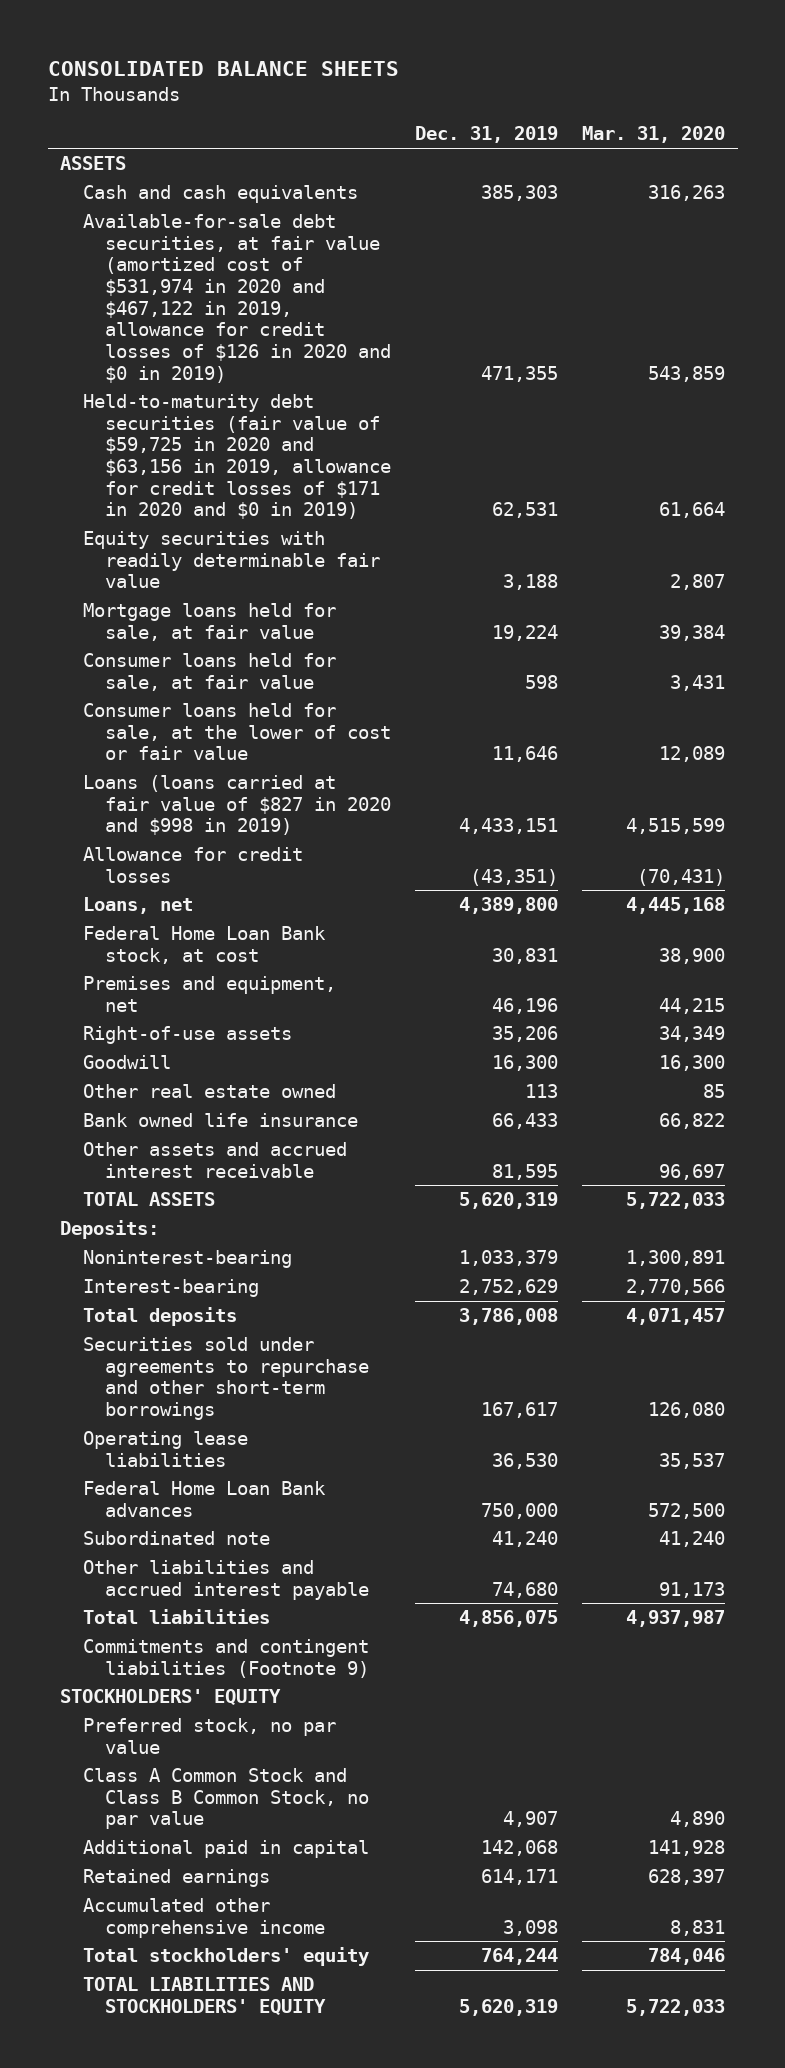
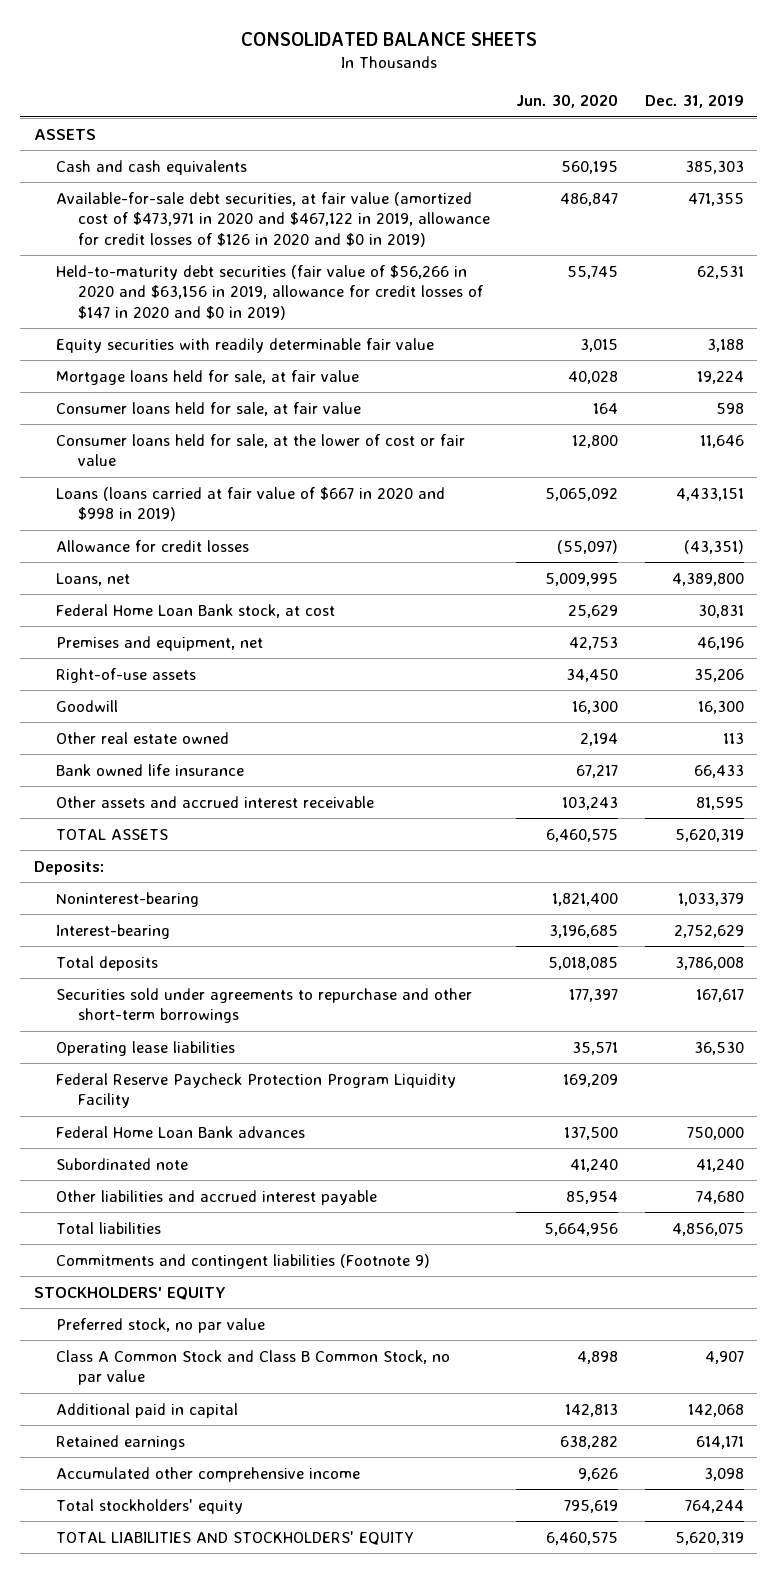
- | Dec. 31, 2019 | Mar. 31, 2020
+ | Jun. 30, 2020 | Dec. 31, 2019
- Available-for-sale debt securities, at fair value (amortized cost of $531,974 in 2020 and $467,122 in 2019, allowance for credit losses of $126 in 2020 and $0 in 2019) | 471,355 | 543,859
- Held-to-maturity debt securities (fair value of $59,725 in 2020 and $63,156 in 2019, allowance for credit losses of $171 in 2020 and $0 in 2019) | 62,531 | 61,664
+ Available-for-sale debt securities, at fair value (amortized cost of $473,971 in 2020 and $467,122 in 2019, allowance for credit losses of $126 in 2020 and $0 in 2019) | 486,847 | 471,355
+ Held-to-maturity debt securities (fair value of $56,266 in 2020 and $63,156 in 2019, allowance for credit losses of $147 in 2020 and $0 in 2019) | 55,745 | 62,531
- Loans (loans carried at fair value of $827 in 2020 and $998 in 2019) | 4,433,151 | 4,515,599
+ Loans (loans carried at fair value of $667 in 2020 and $998 in 2019) | 5,065,092 | 4,433,151
+ Federal Reserve Paycheck Protection Program Liquidity Facility | 169,209 |

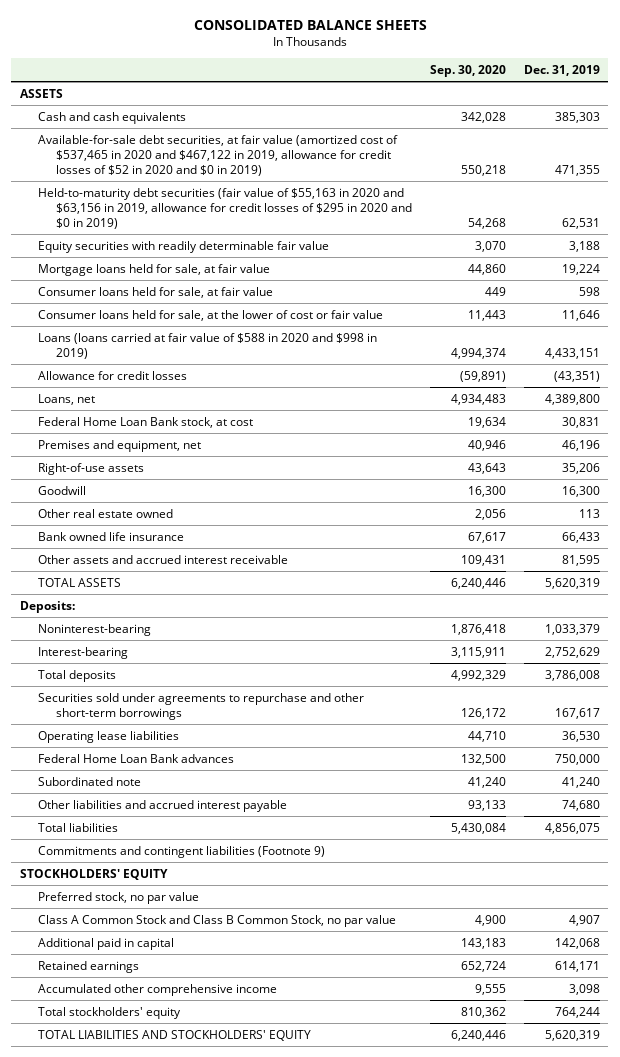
- | Jun. 30, 2020 | Dec. 31, 2019
+ | Sep. 30, 2020 | Dec. 31, 2019
- Available-for-sale debt securities, at fair value (amortized cost of $473,971 in 2020 and $467,122 in 2019, allowance for credit losses of $126 in 2020 and $0 in 2019) | 486,847 | 471,355
- Held-to-maturity debt securities (fair value of $56,266 in 2020 and $63,156 in 2019, allowance for credit losses of $147 in 2020 and $0 in 2019) | 55,745 | 62,531
+ Available-for-sale debt securities, at fair value (amortized cost of $537,465 in 2020 and $467,122 in 2019, allowance for credit losses of $52 in 2020 and $0 in 2019) | 550,218 | 471,355
+ Held-to-maturity debt securities (fair value of $55,163 in 2020 and $63,156 in 2019, allowance for credit losses of $295 in 2020 and $0 in 2019) | 54,268 | 62,531
- Loans (loans carried at fair value of $667 in 2020 and $998 in 2019) | 5,065,092 | 4,433,151
+ Loans (loans carried at fair value of $588 in 2020 and $998 in 2019) | 4,994,374 | 4,433,151
- Federal Reserve Paycheck Protection Program Liquidity Facility | 169,209 |

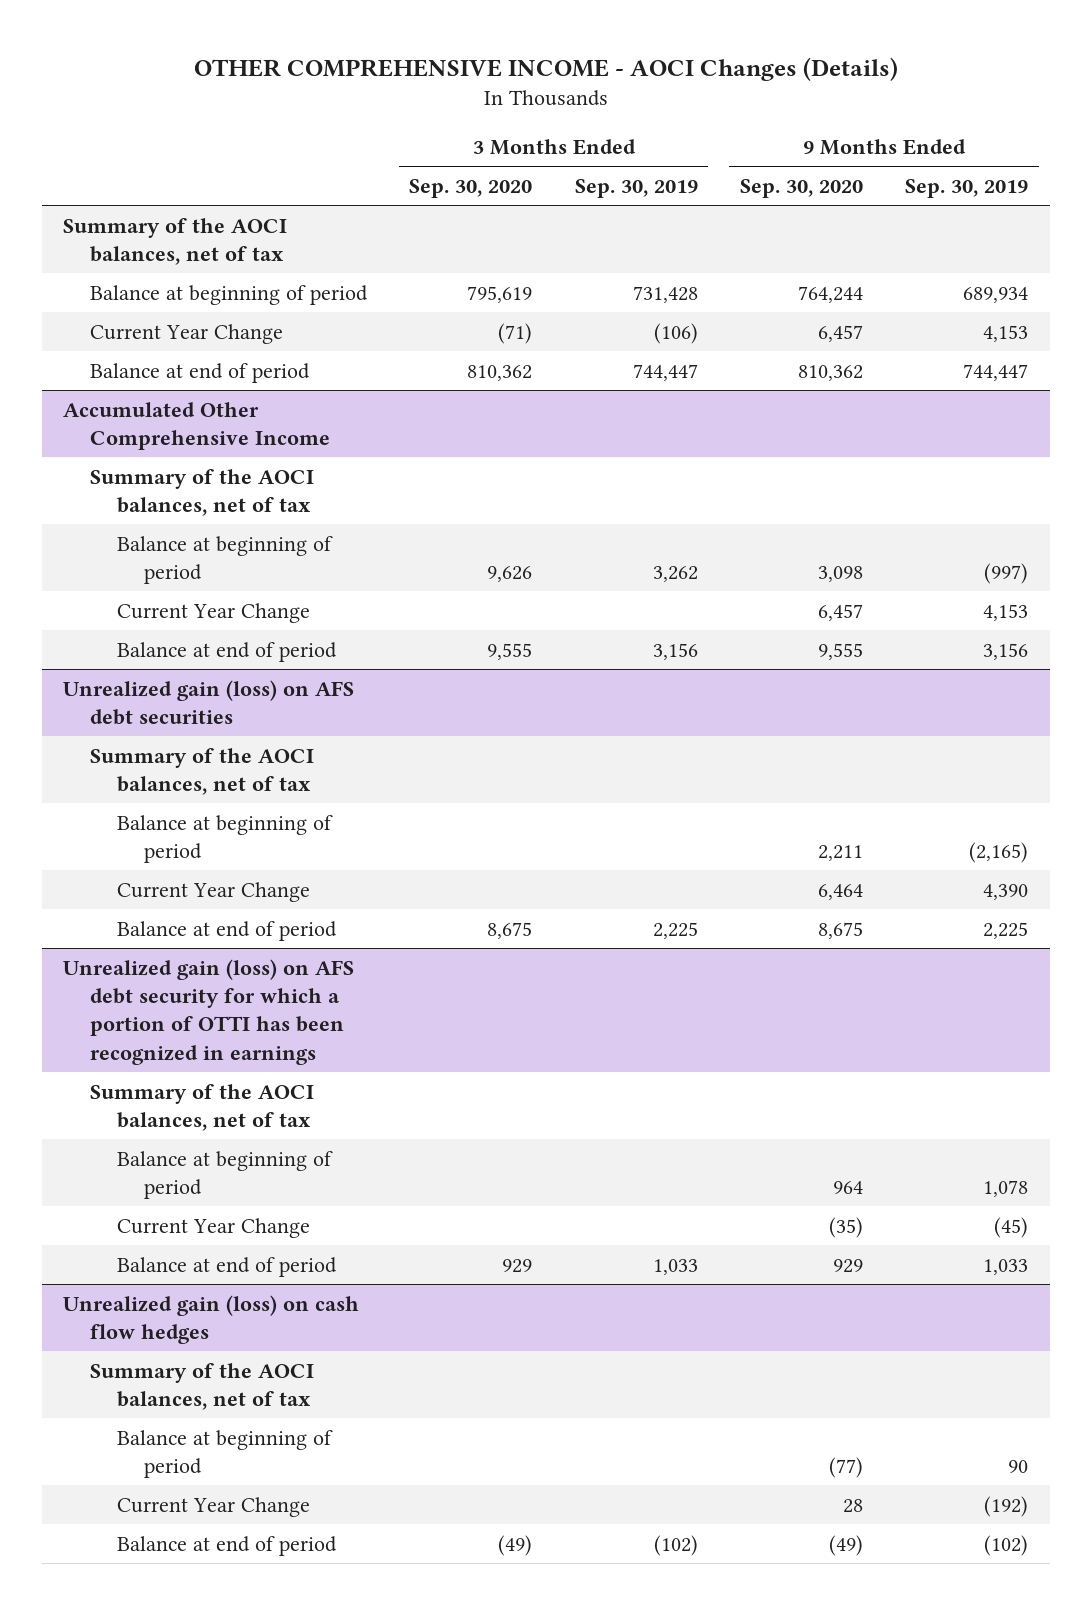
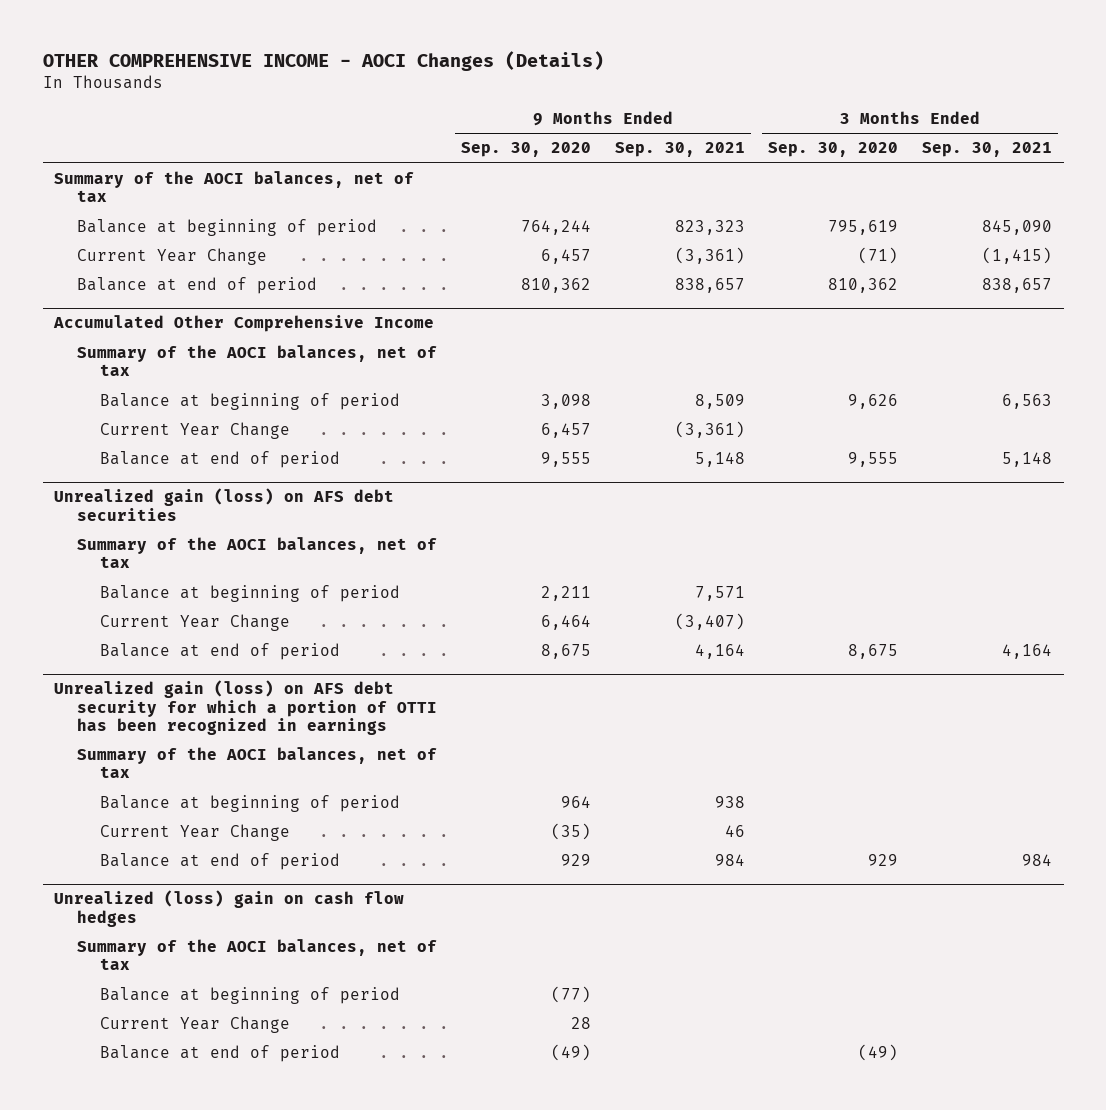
- | 3 Months Ended Sep. 30, 2020 | 3 Months Ended Sep. 30, 2019 | 9 Months Ended Sep. 30, 2020 | 9 Months Ended Sep. 30, 2019
+ | 9 Months Ended Sep. 30, 2020 | 9 Months Ended Sep. 30, 2021 | 3 Months Ended Sep. 30, 2020 | 3 Months Ended Sep. 30, 2021
- Unrealized gain (loss) on cash flow hedges
+ Unrealized (loss) gain on cash flow hedges

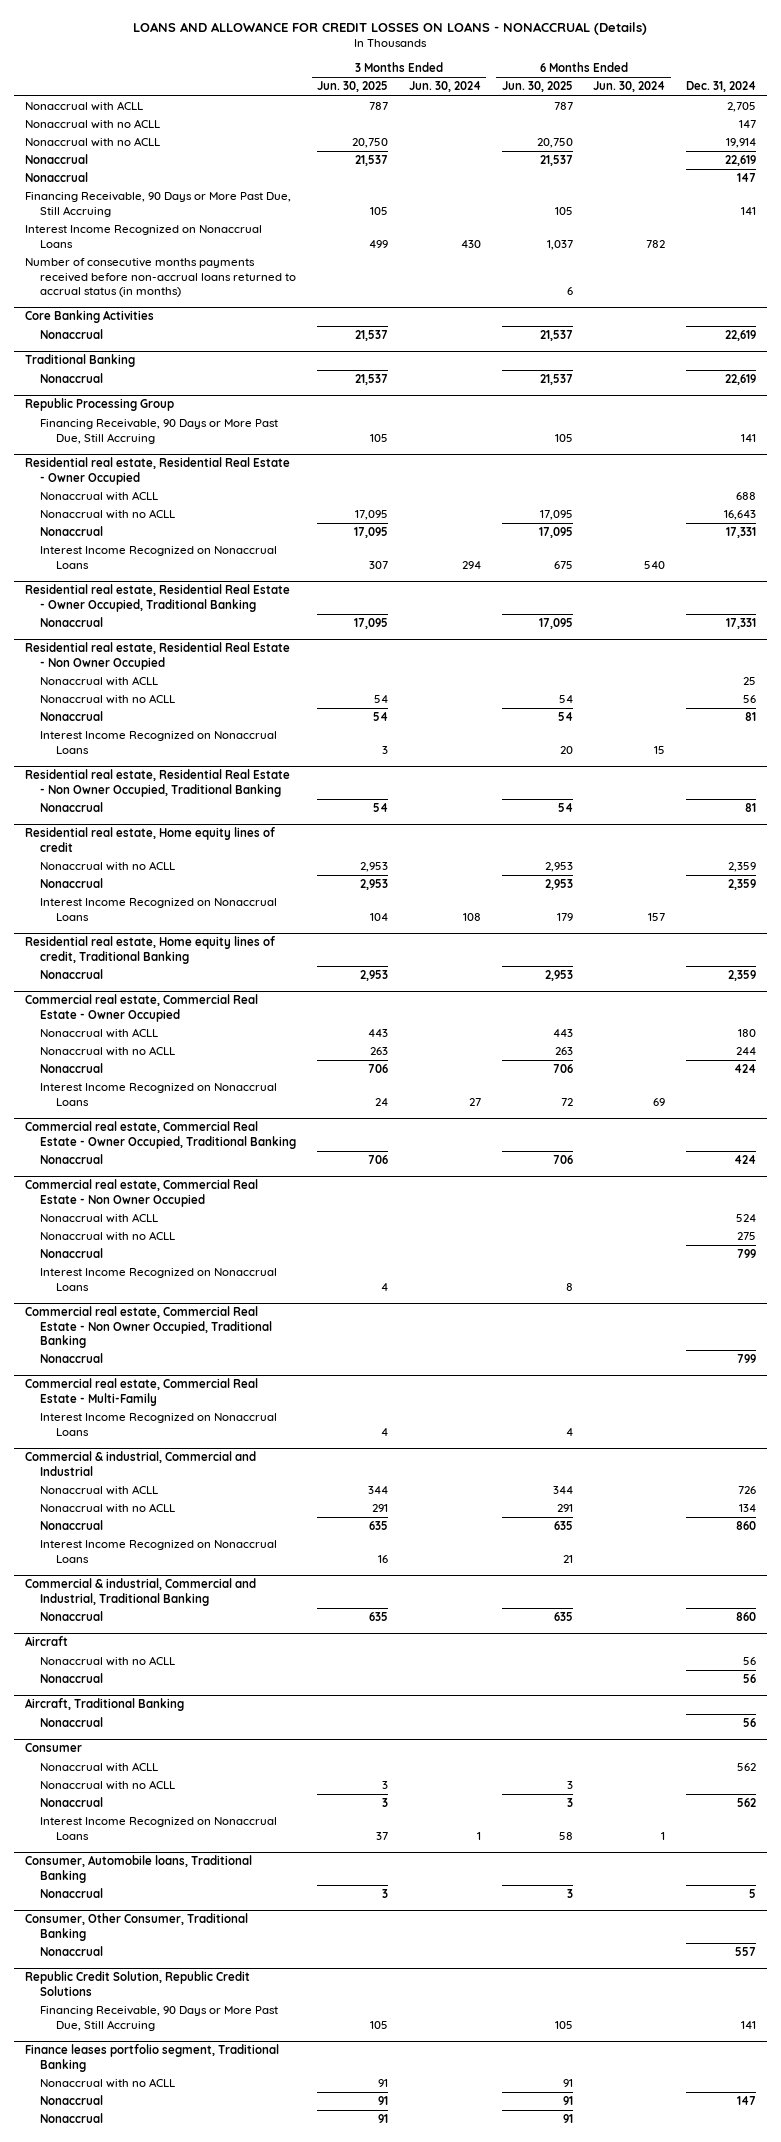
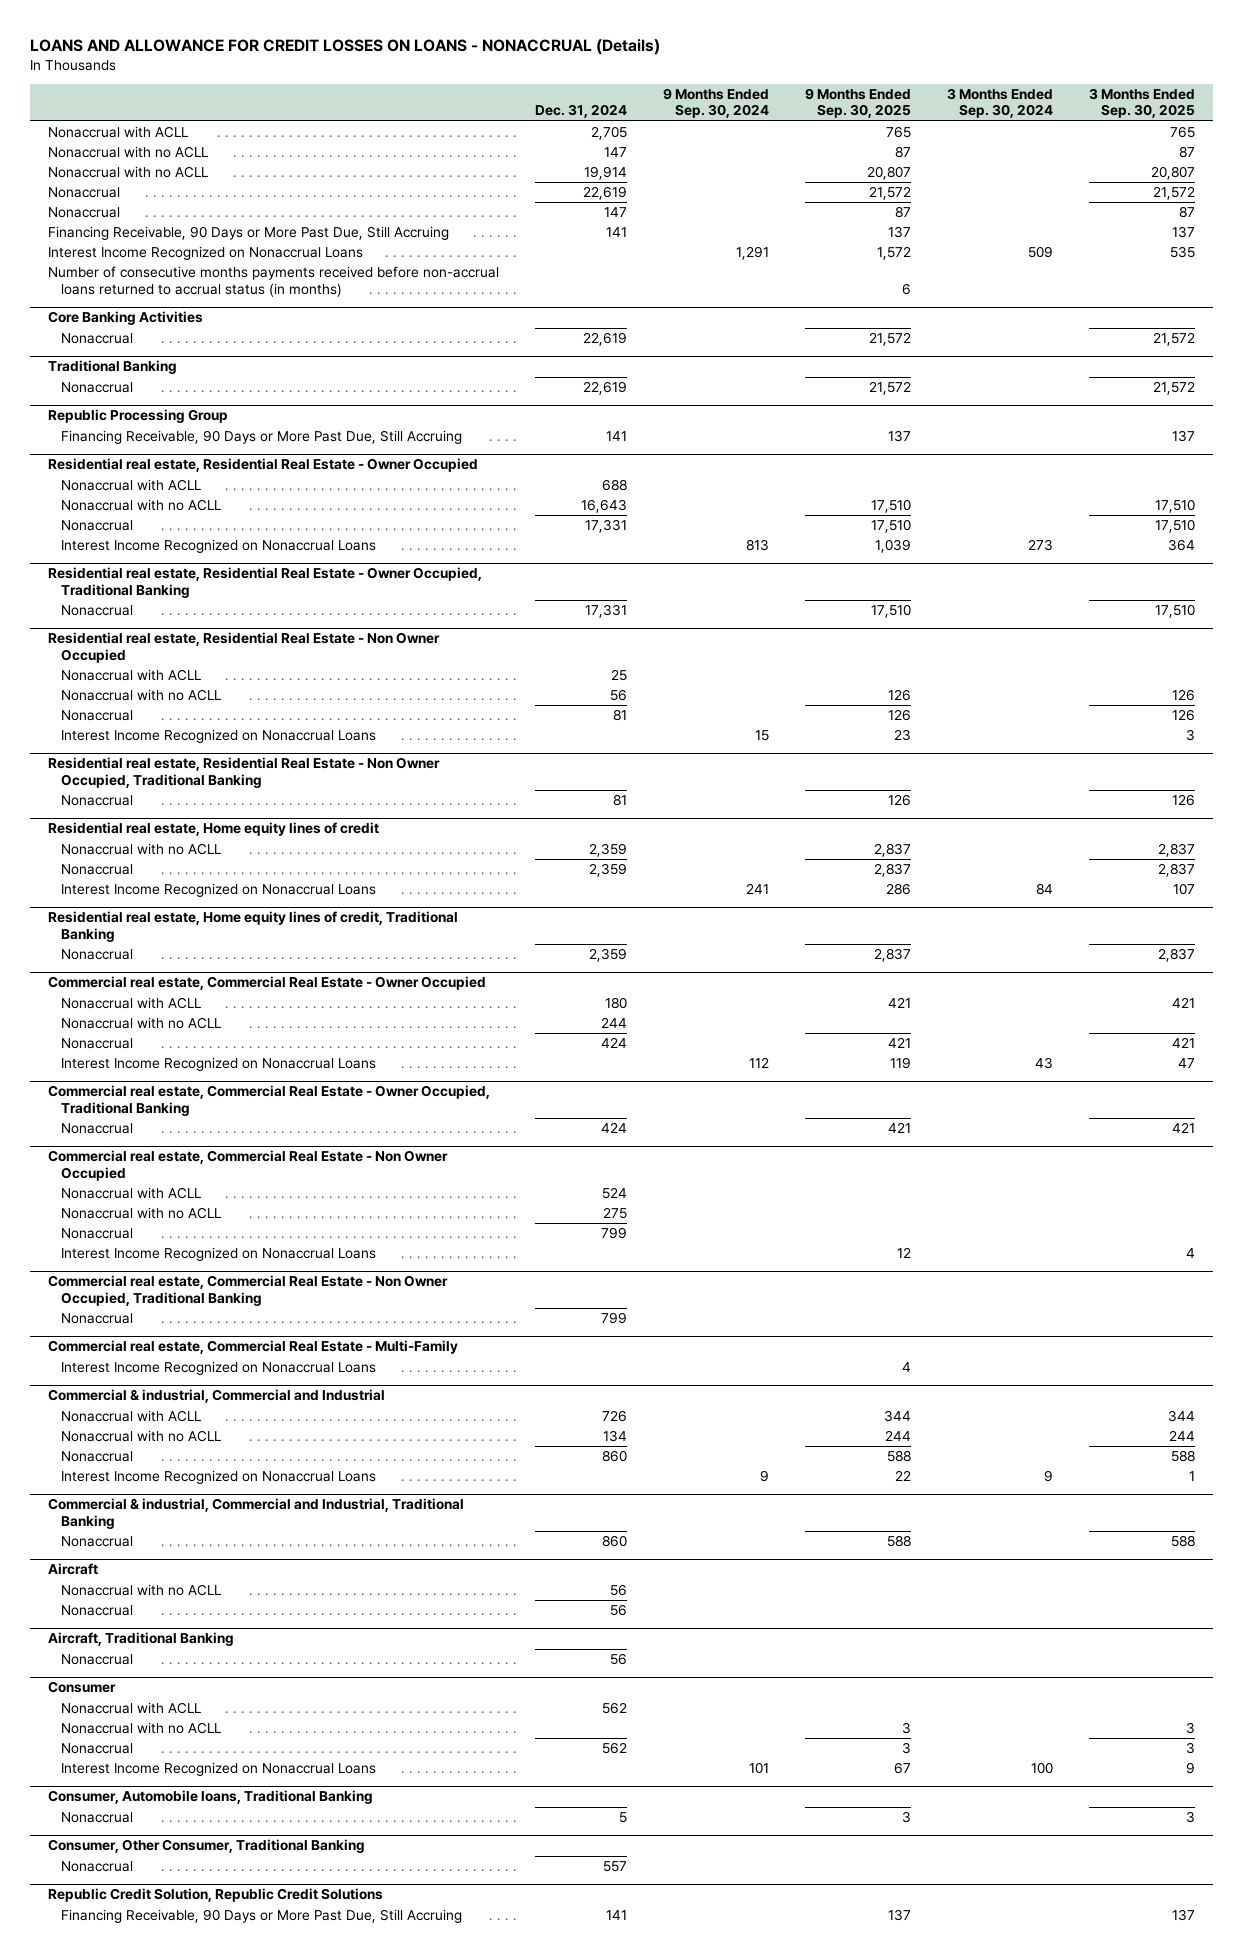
- | 3 Months Ended Jun. 30, 2025 | 3 Months Ended Jun. 30, 2024 | 6 Months Ended Jun. 30, 2025 | 6 Months Ended Jun. 30, 2024 | Dec. 31, 2024
+ | Dec. 31, 2024 | 9 Months Ended Sep. 30, 2024 | 9 Months Ended Sep. 30, 2025 | 3 Months Ended Sep. 30, 2024 | 3 Months Ended Sep. 30, 2025
- Finance leases portfolio segment, Traditional Banking
- Nonaccrual with no ACLL | 91 | | 91 | |
- Nonaccrual | 91 | | 91 | | 147
- Nonaccrual | 91 | | 91 | |

